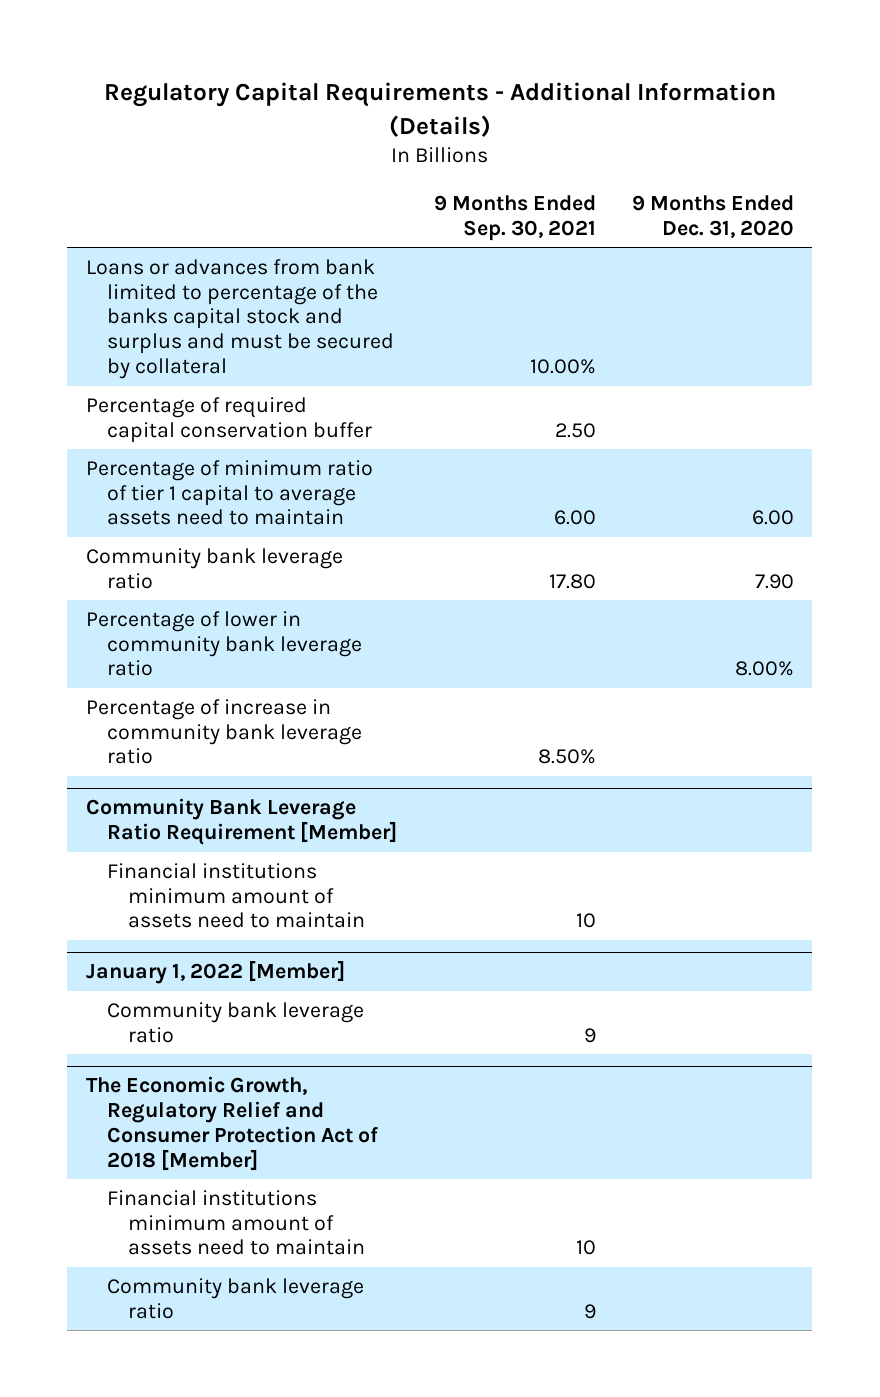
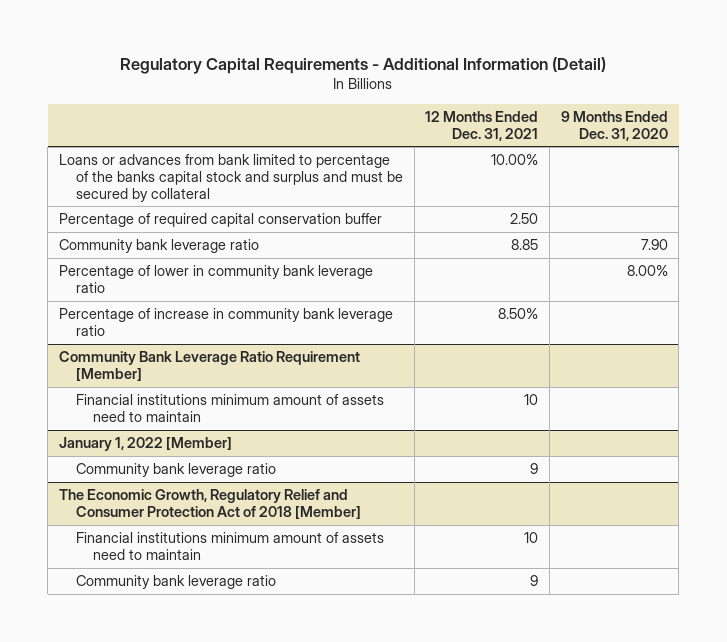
- Regulatory Capital Requirements - Additional Information (Details)
+ Regulatory Capital Requirements - Additional Information (Detail)
- | 9 Months Ended Sep. 30, 2021 | 9 Months Ended Dec. 31, 2020
+ | 12 Months Ended Dec. 31, 2021 | 9 Months Ended Dec. 31, 2020
- Percentage of minimum ratio of tier 1 capital to average assets need to maintain | 6.00 | 6.00

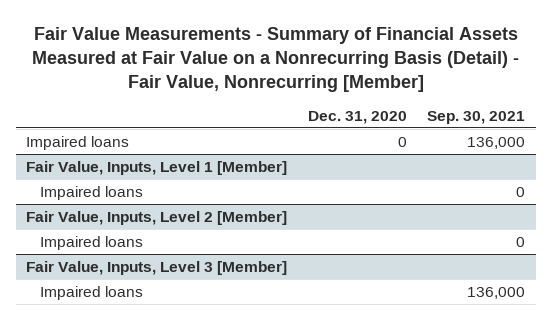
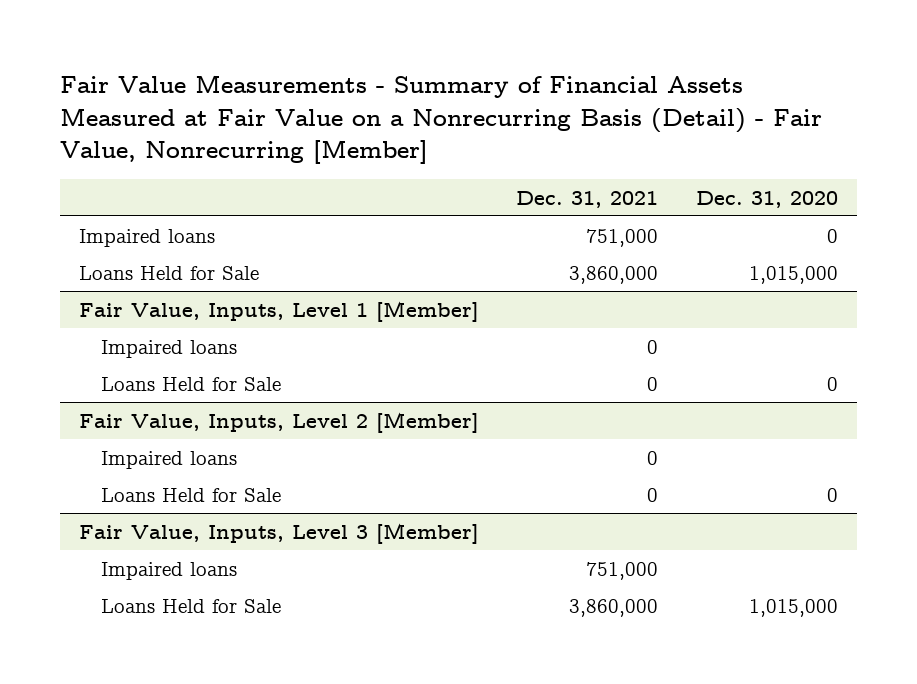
- | Dec. 31, 2020 | Sep. 30, 2021
+ | Dec. 31, 2021 | Dec. 31, 2020
+ Loans Held for Sale | 3,860,000 | 1,015,000
@ Fair Value, Inputs, Level 1 [Member]
+ Loans Held for Sale | 0 | 0
@ Fair Value, Inputs, Level 2 [Member]
+ Loans Held for Sale | 0 | 0
@ Fair Value, Inputs, Level 3 [Member]
+ Loans Held for Sale | 3,860,000 | 1,015,000

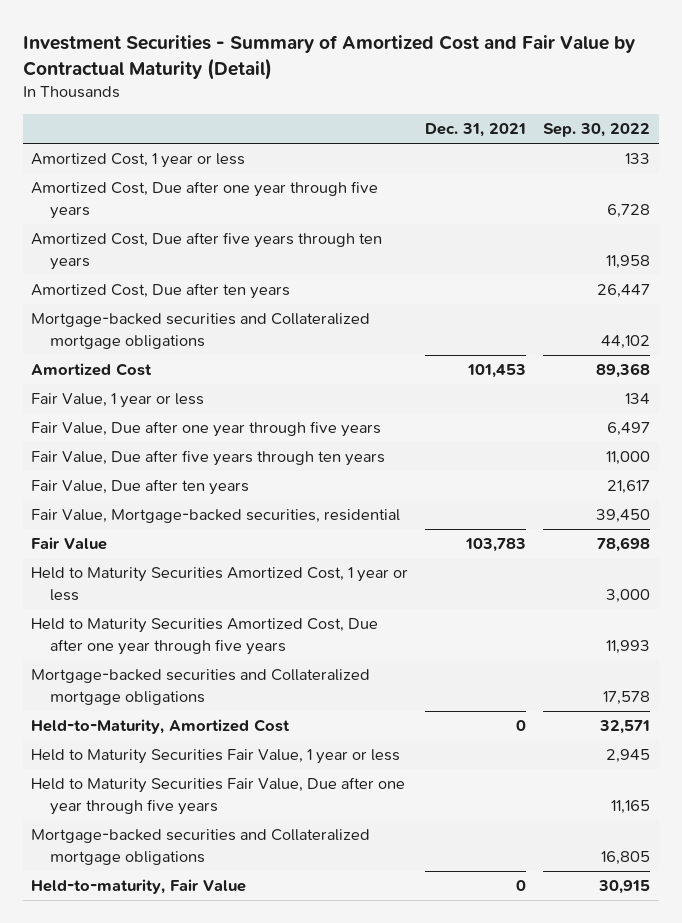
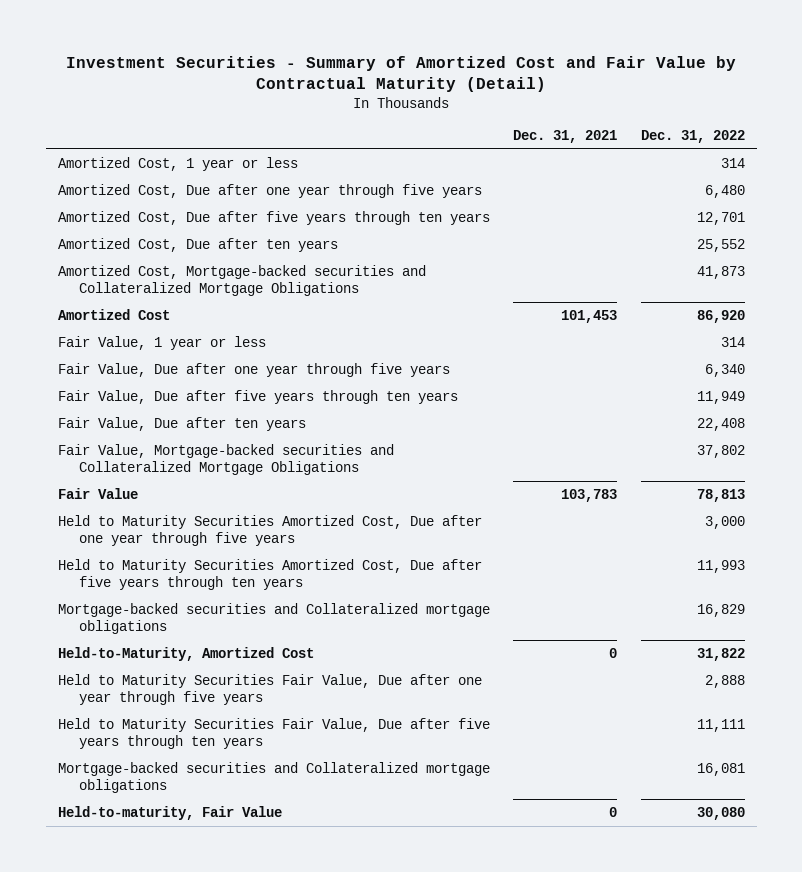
- | Dec. 31, 2021 | Sep. 30, 2022
+ | Dec. 31, 2021 | Dec. 31, 2022
- Mortgage-backed securities and Collateralized mortgage obligations | | 44,102
+ Amortized Cost, Mortgage-backed securities and Collateralized Mortgage Obligations | | 41,873
- Fair Value, Mortgage-backed securities, residential | | 39,450
+ Fair Value, Mortgage-backed securities and Collateralized Mortgage Obligations | | 37,802
- Held to Maturity Securities Amortized Cost, 1 year or less | | 3,000
+ Held to Maturity Securities Amortized Cost, Due after five years through ten years | | 11,993
- Held to Maturity Securities Fair Value, 1 year or less | | 2,945
+ Held to Maturity Securities Fair Value, Due after five years through ten years | | 11,111

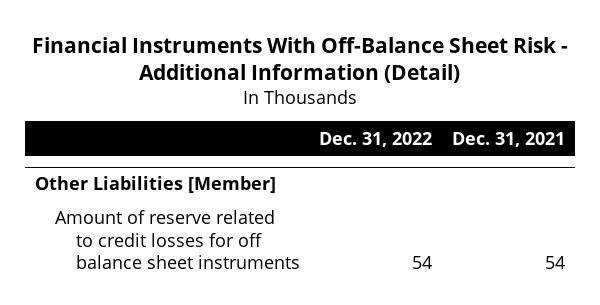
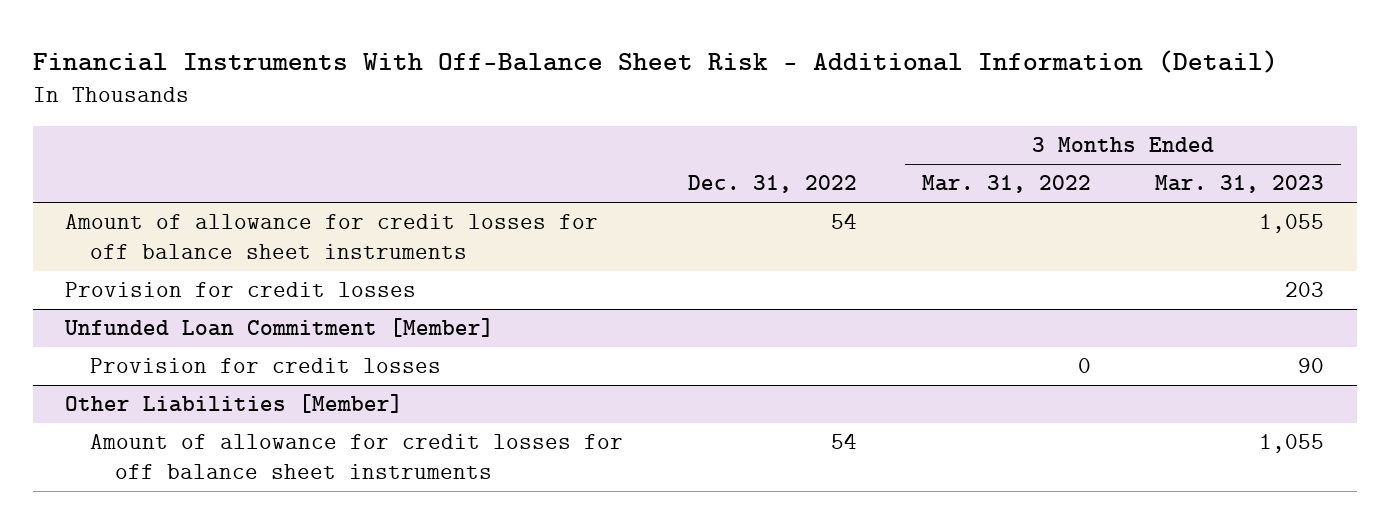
- | Dec. 31, 2022 | Dec. 31, 2021
+ | Dec. 31, 2022 | 3 Months Ended Mar. 31, 2022 | 3 Months Ended Mar. 31, 2023
+ Amount of allowance for credit losses for off balance sheet instruments | 54 | | 1,055
+ Provision for credit losses | | | 203
+ Unfunded Loan Commitment [Member]
+ Provision for credit losses | | 0 | 90
@ Other Liabilities [Member]
- Amount of reserve related to credit losses for off balance sheet instruments | 54 | 54
+ Amount of allowance for credit losses for off balance sheet instruments | 54 | | 1,055

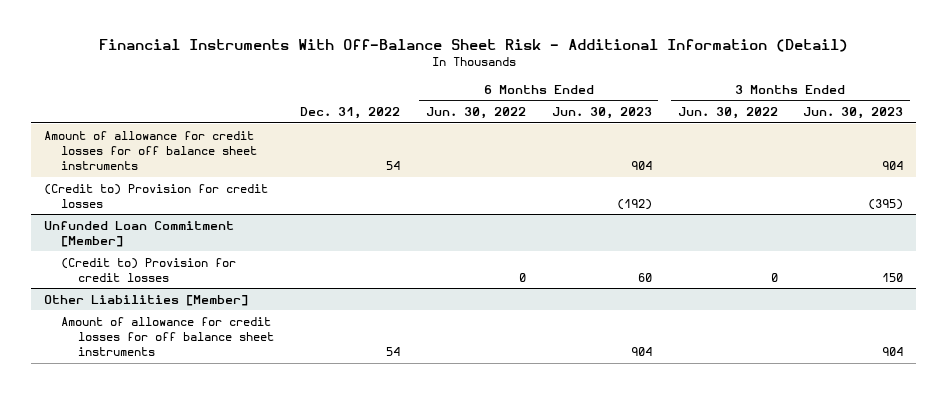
- | Dec. 31, 2022 | 3 Months Ended Mar. 31, 2022 | 3 Months Ended Mar. 31, 2023
+ | Dec. 31, 2022 | 6 Months Ended Jun. 30, 2022 | 6 Months Ended Jun. 30, 2023 | 3 Months Ended Jun. 30, 2022 | 3 Months Ended Jun. 30, 2023
- Provision for credit losses | | | 203
+ (Credit to) Provision for credit losses | | | (192) | | (395)
@ Unfunded Loan Commitment [Member]
- Provision for credit losses | | 0 | 90
+ (Credit to) Provision for credit losses | | 0 | 60 | 0 | 150

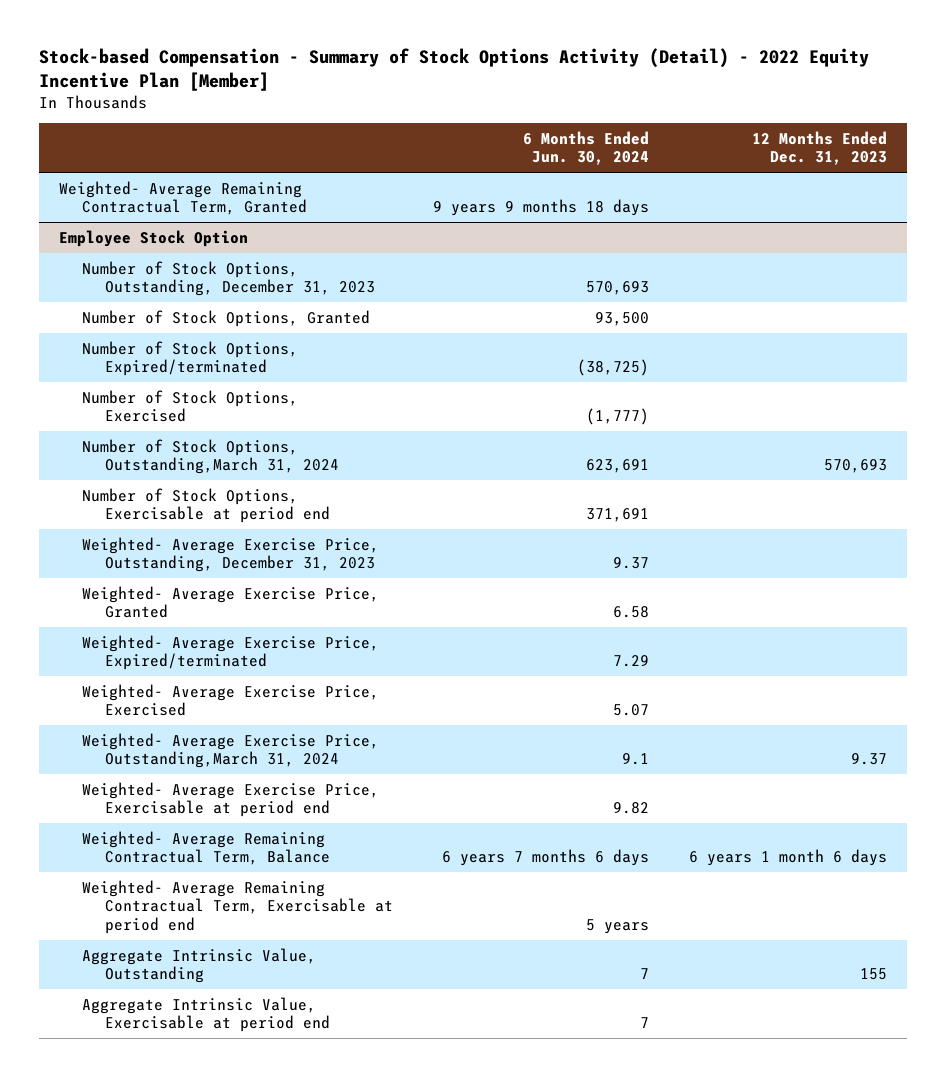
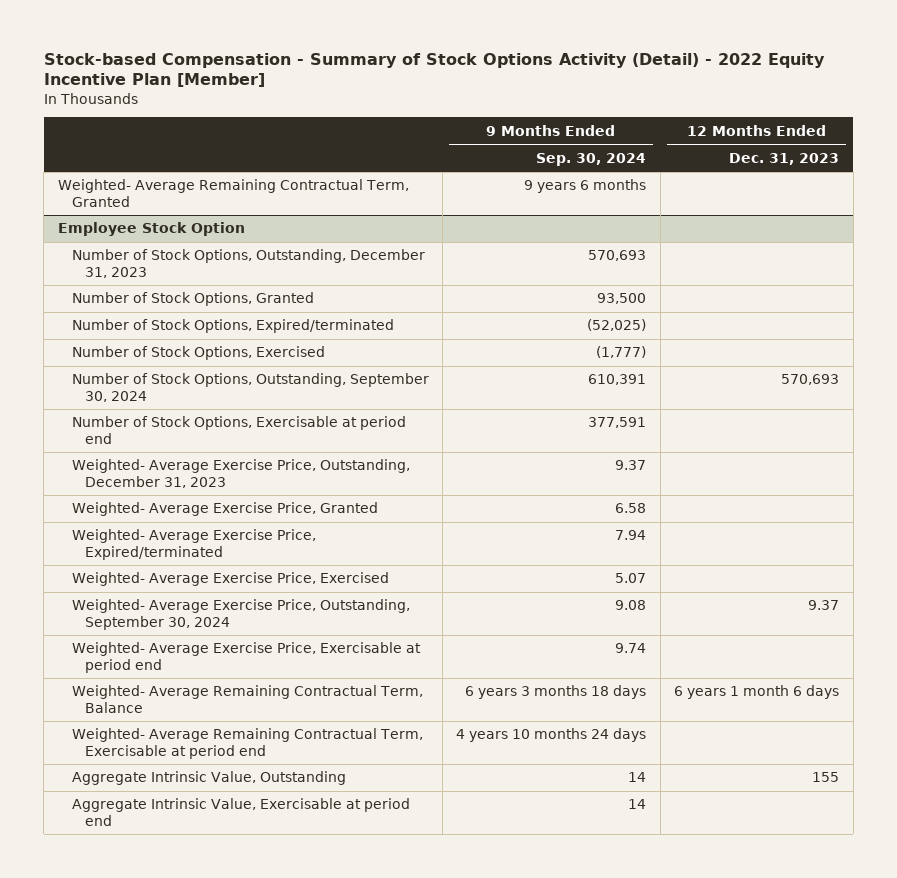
- | 6 Months Ended Jun. 30, 2024 | 12 Months Ended Dec. 31, 2023
+ | 9 Months Ended Sep. 30, 2024 | 12 Months Ended Dec. 31, 2023
@ Employee Stock Option
- Number of Stock Options, Outstanding,March 31, 2024 | 623,691 | 570,693
+ Number of Stock Options, Outstanding, September 30, 2024 | 610,391 | 570,693
- Weighted- Average Exercise Price, Outstanding,March 31, 2024 | 9.1 | 9.37
+ Weighted- Average Exercise Price, Outstanding, September 30, 2024 | 9.08 | 9.37

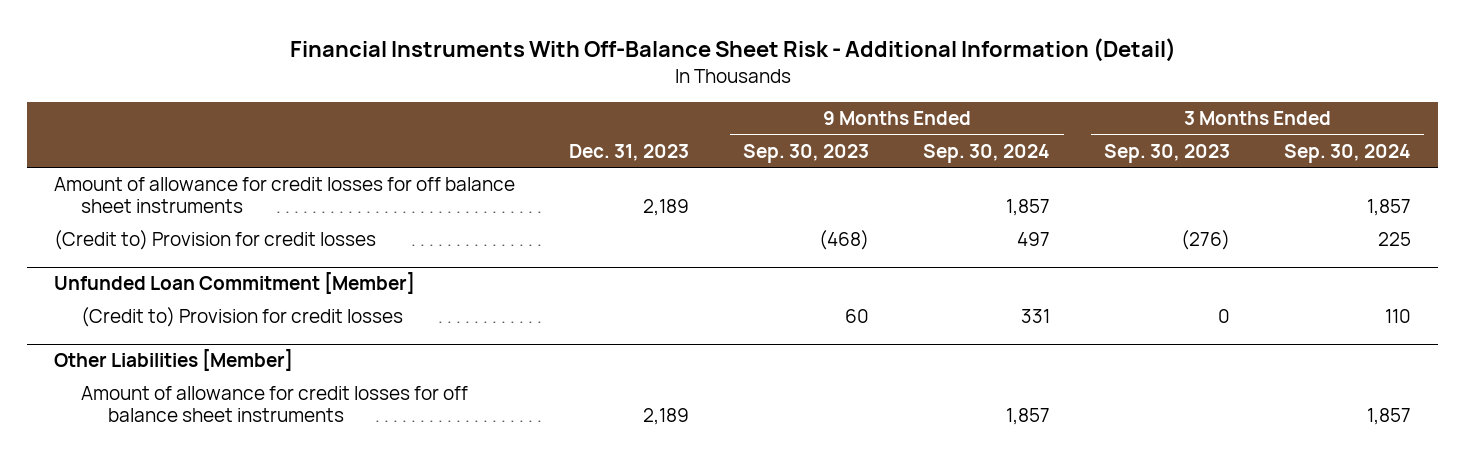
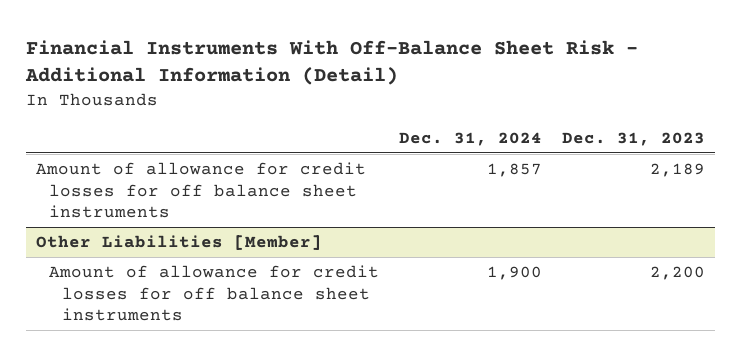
- | Dec. 31, 2023 | 9 Months Ended Sep. 30, 2023 | 9 Months Ended Sep. 30, 2024 | 3 Months Ended Sep. 30, 2023 | 3 Months Ended Sep. 30, 2024
+ | Dec. 31, 2024 | Dec. 31, 2023
- (Credit to) Provision for credit losses | | (468) | 497 | (276) | 225
- Unfunded Loan Commitment [Member]
- (Credit to) Provision for credit losses | | 60 | 331 | 0 | 110
@ Other Liabilities [Member]
- Amount of allowance for credit losses for off balance sheet instruments | 2,189 | | 1,857 | | 1,857
+ Amount of allowance for credit losses for off balance sheet instruments | 1,900 | 2,200

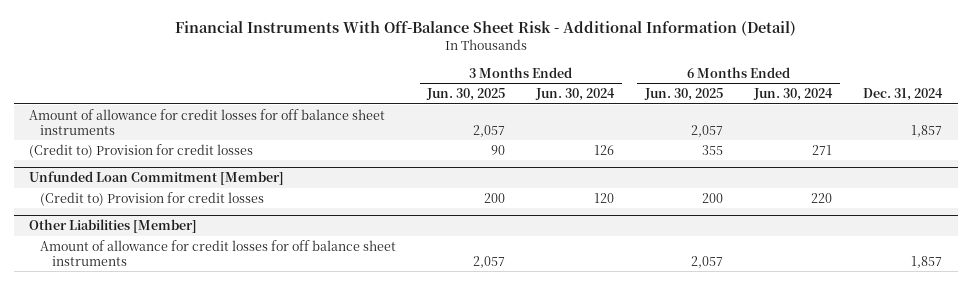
- | Dec. 31, 2024 | Dec. 31, 2023
+ | 3 Months Ended Jun. 30, 2025 | 3 Months Ended Jun. 30, 2024 | 6 Months Ended Jun. 30, 2025 | 6 Months Ended Jun. 30, 2024 | Dec. 31, 2024
+ (Credit to) Provision for credit losses | 90 | 126 | 355 | 271 |
+ Unfunded Loan Commitment [Member]
+ (Credit to) Provision for credit losses | 200 | 120 | 200 | 220 |
@ Other Liabilities [Member]
- Amount of allowance for credit losses for off balance sheet instruments | 1,900 | 2,200
+ Amount of allowance for credit losses for off balance sheet instruments | 2,057 | | 2,057 | | 1,857

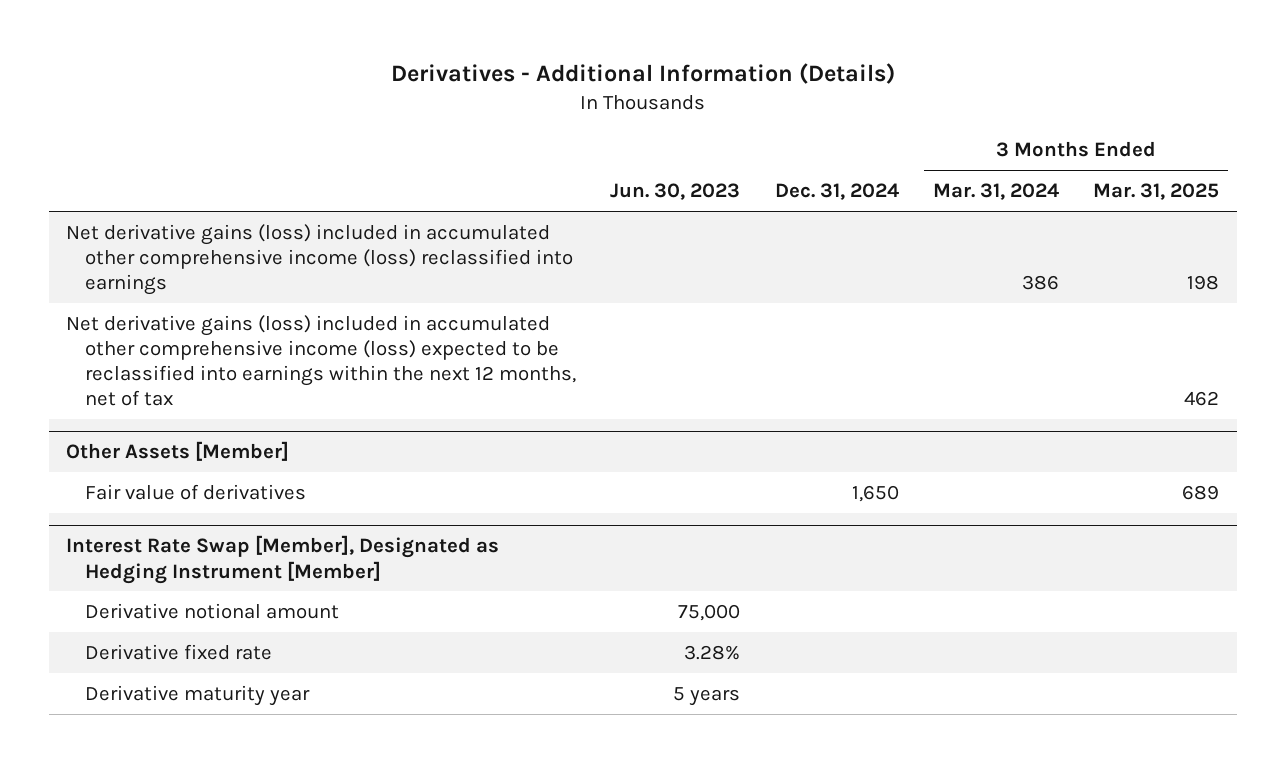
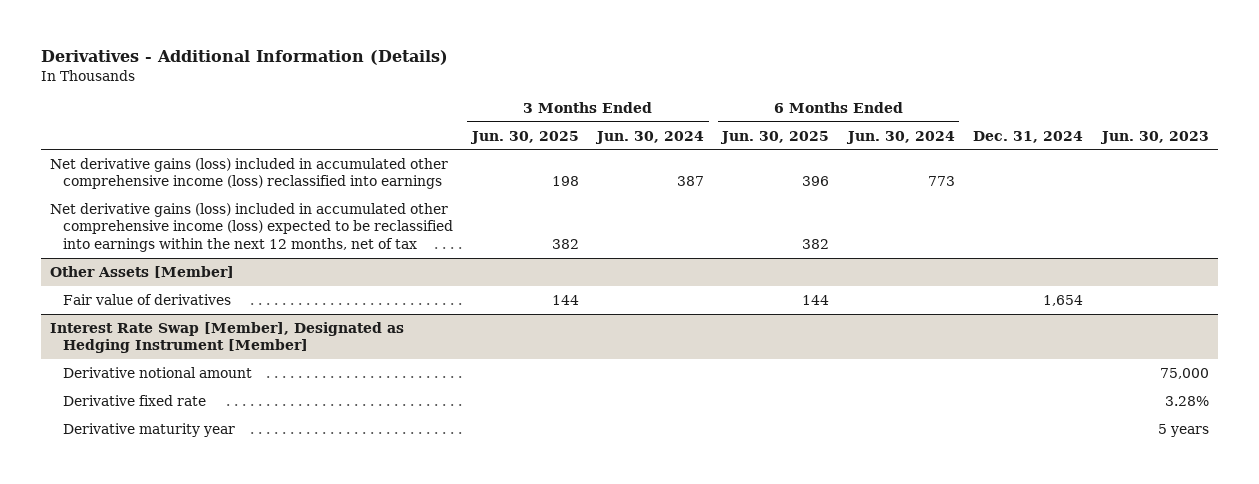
- | Jun. 30, 2023 | Dec. 31, 2024 | 3 Months Ended Mar. 31, 2024 | 3 Months Ended Mar. 31, 2025
+ | 3 Months Ended Jun. 30, 2025 | 3 Months Ended Jun. 30, 2024 | 6 Months Ended Jun. 30, 2025 | 6 Months Ended Jun. 30, 2024 | Dec. 31, 2024 | Jun. 30, 2023
@ Other Assets [Member]
- Fair value of derivatives | | 1,650 | | 689
+ Fair value of derivatives | 144 | | 144 | | 1,654 |

